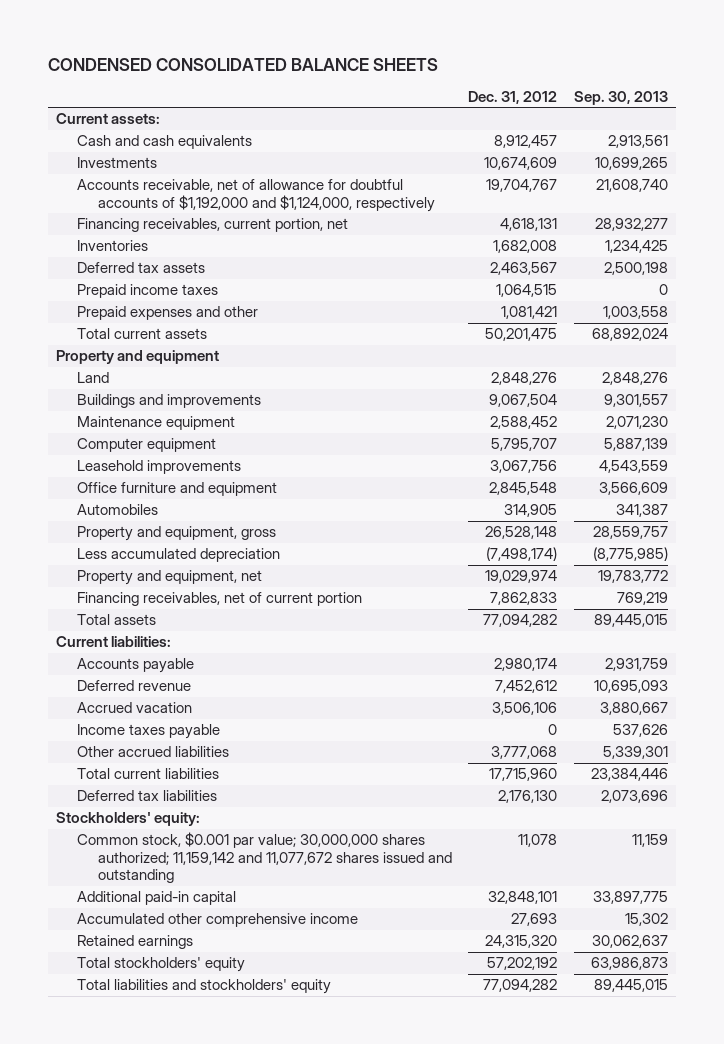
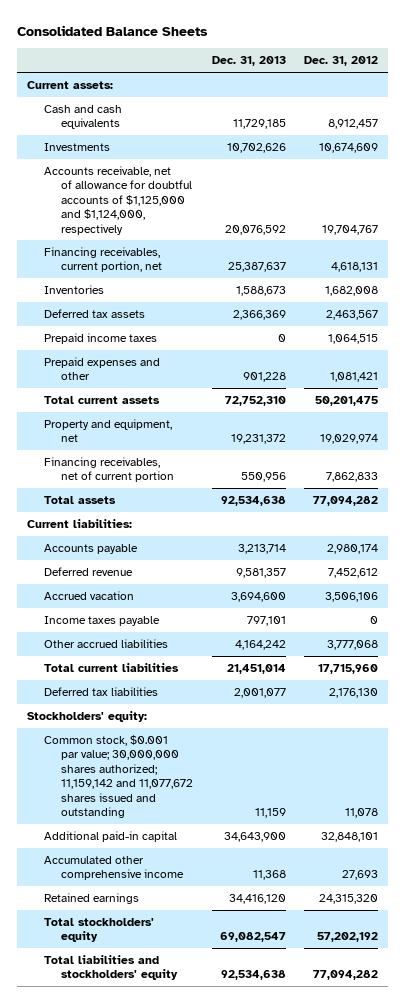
- CONDENSED CONSOLIDATED BALANCE SHEETS
+ Consolidated Balance Sheets
- | Dec. 31, 2012 | Sep. 30, 2013
+ | Dec. 31, 2013 | Dec. 31, 2012
- Accounts receivable, net of allowance for doubtful accounts of $1,192,000 and $1,124,000, respectively | 19,704,767 | 21,608,740
+ Accounts receivable, net of allowance for doubtful accounts of $1,125,000 and $1,124,000, respectively | 20,076,592 | 19,704,767
- Property and equipment
- Land | 2,848,276 | 2,848,276
- Buildings and improvements | 9,067,504 | 9,301,557
- Maintenance equipment | 2,588,452 | 2,071,230
- Computer equipment | 5,795,707 | 5,887,139
- Leasehold improvements | 3,067,756 | 4,543,559
- Office furniture and equipment | 2,845,548 | 3,566,609
- Automobiles | 314,905 | 341,387
- Property and equipment, gross | 26,528,148 | 28,559,757
- Less accumulated depreciation | (7,498,174) | (8,775,985)

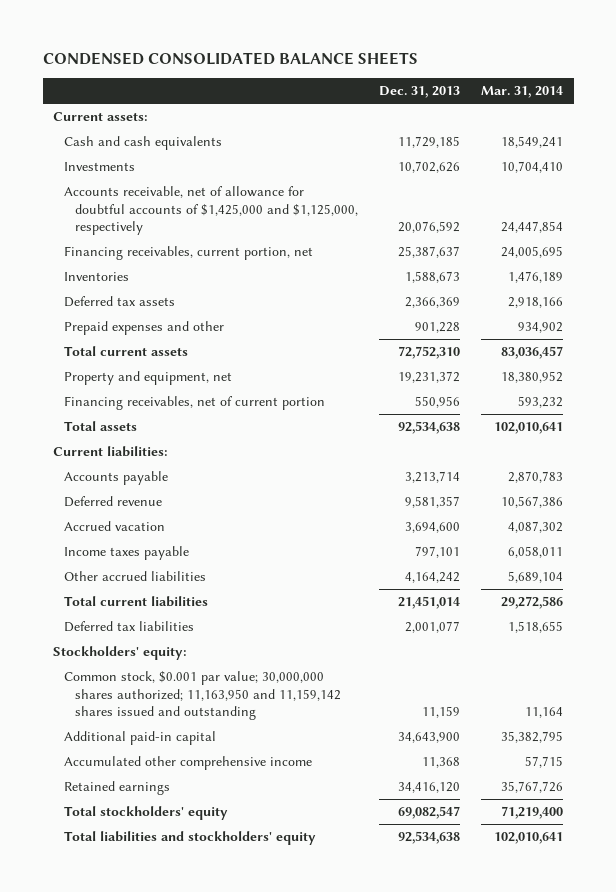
- Consolidated Balance Sheets
+ CONDENSED CONSOLIDATED BALANCE SHEETS
- | Dec. 31, 2013 | Dec. 31, 2012
+ | Dec. 31, 2013 | Mar. 31, 2014
- Accounts receivable, net of allowance for doubtful accounts of $1,125,000 and $1,124,000, respectively | 20,076,592 | 19,704,767
+ Accounts receivable, net of allowance for doubtful accounts of $1,425,000 and $1,125,000, respectively | 20,076,592 | 24,447,854
- Prepaid income taxes | 0 | 1,064,515
- Common stock, $0.001 par value; 30,000,000 shares authorized; 11,159,142 and 11,077,672 shares issued and outstanding | 11,159 | 11,078
+ Common stock, $0.001 par value; 30,000,000 shares authorized; 11,163,950 and 11,159,142 shares issued and outstanding | 11,159 | 11,164

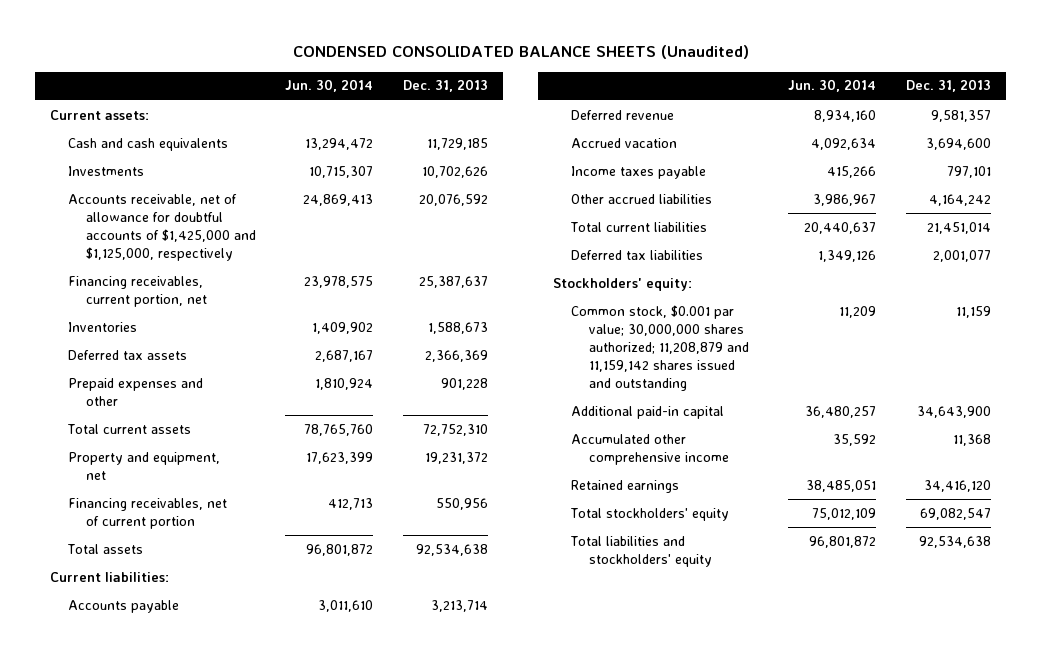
- CONDENSED CONSOLIDATED BALANCE SHEETS
+ CONDENSED CONSOLIDATED BALANCE SHEETS (Unaudited)
- | Dec. 31, 2013 | Mar. 31, 2014
+ | Jun. 30, 2014 | Dec. 31, 2013
- Common stock, $0.001 par value; 30,000,000 shares authorized; 11,163,950 and 11,159,142 shares issued and outstanding | 11,159 | 11,164
+ Common stock, $0.001 par value; 30,000,000 shares authorized; 11,208,879 and 11,159,142 shares issued and outstanding | 11,209 | 11,159

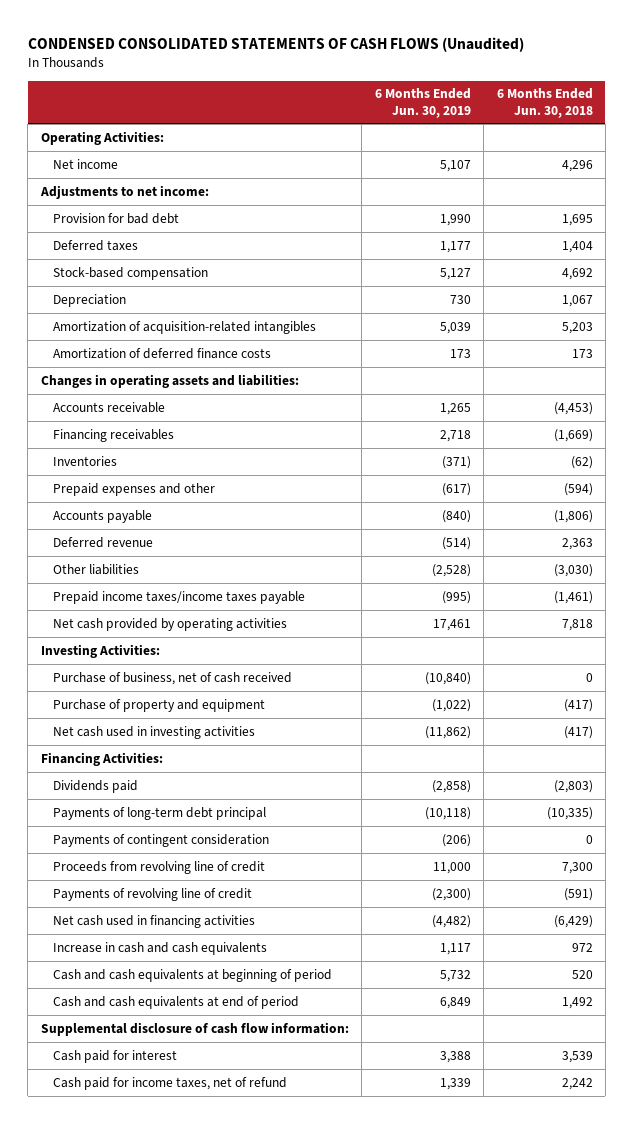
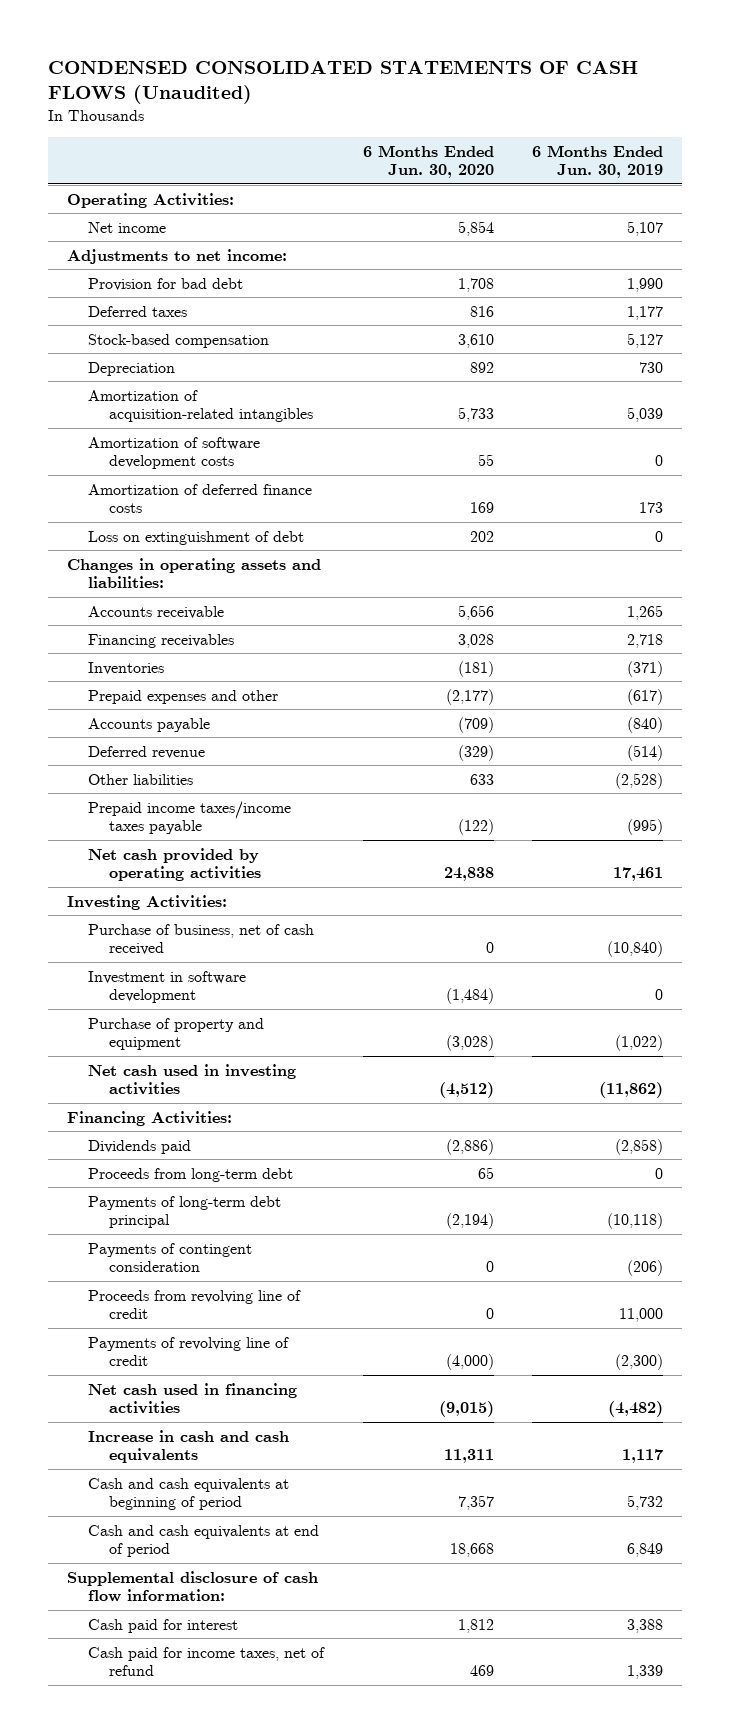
- | 6 Months Ended Jun. 30, 2019 | 6 Months Ended Jun. 30, 2018
+ | 6 Months Ended Jun. 30, 2020 | 6 Months Ended Jun. 30, 2019
+ Amortization of software development costs | 55 | 0
+ Loss on extinguishment of debt | 202 | 0
+ Investment in software development | (1,484) | 0
+ Proceeds from long-term debt | 65 | 0

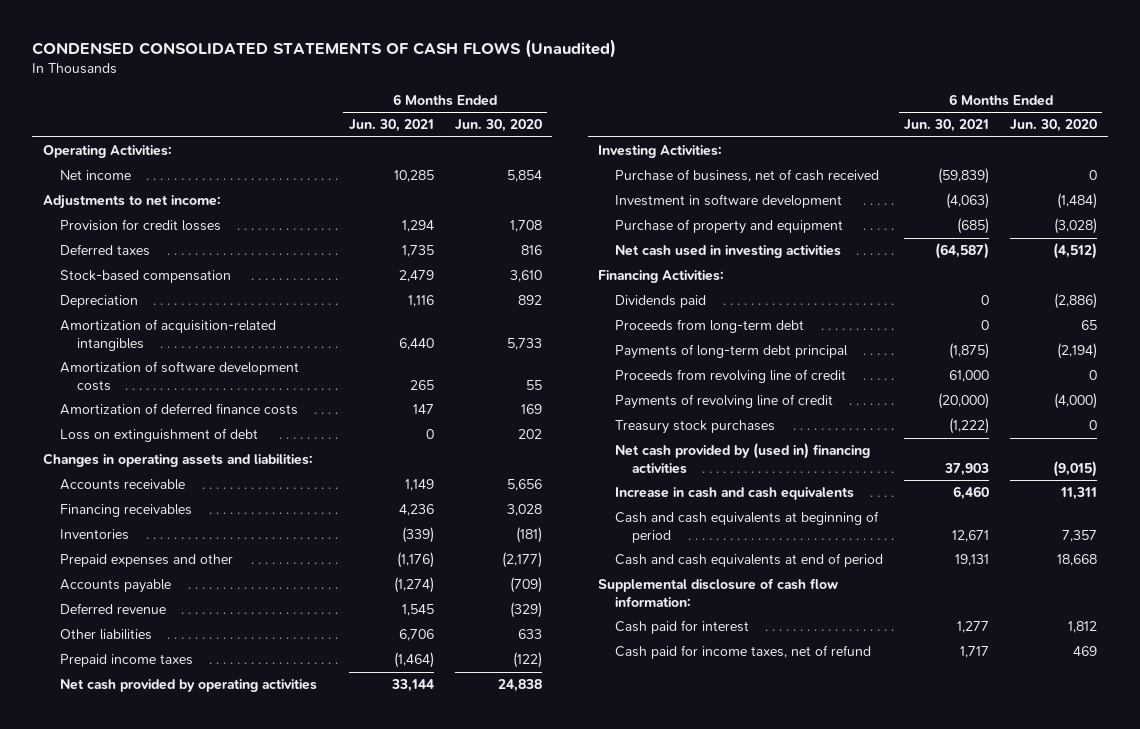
- | 6 Months Ended Jun. 30, 2020 | 6 Months Ended Jun. 30, 2019
+ | 6 Months Ended Jun. 30, 2021 | 6 Months Ended Jun. 30, 2020
- Provision for bad debt | 1,708 | 1,990
+ Provision for credit losses | 1,294 | 1,708
- Prepaid income taxes/income taxes payable | (122) | (995)
+ Prepaid income taxes | (1,464) | (122)
- Payments of contingent consideration | 0 | (206)
- Net cash used in financing activities | (9,015) | (4,482)
+ Treasury stock purchases | (1,222) | 0
+ Net cash provided by (used in) financing activities | 37,903 | (9,015)

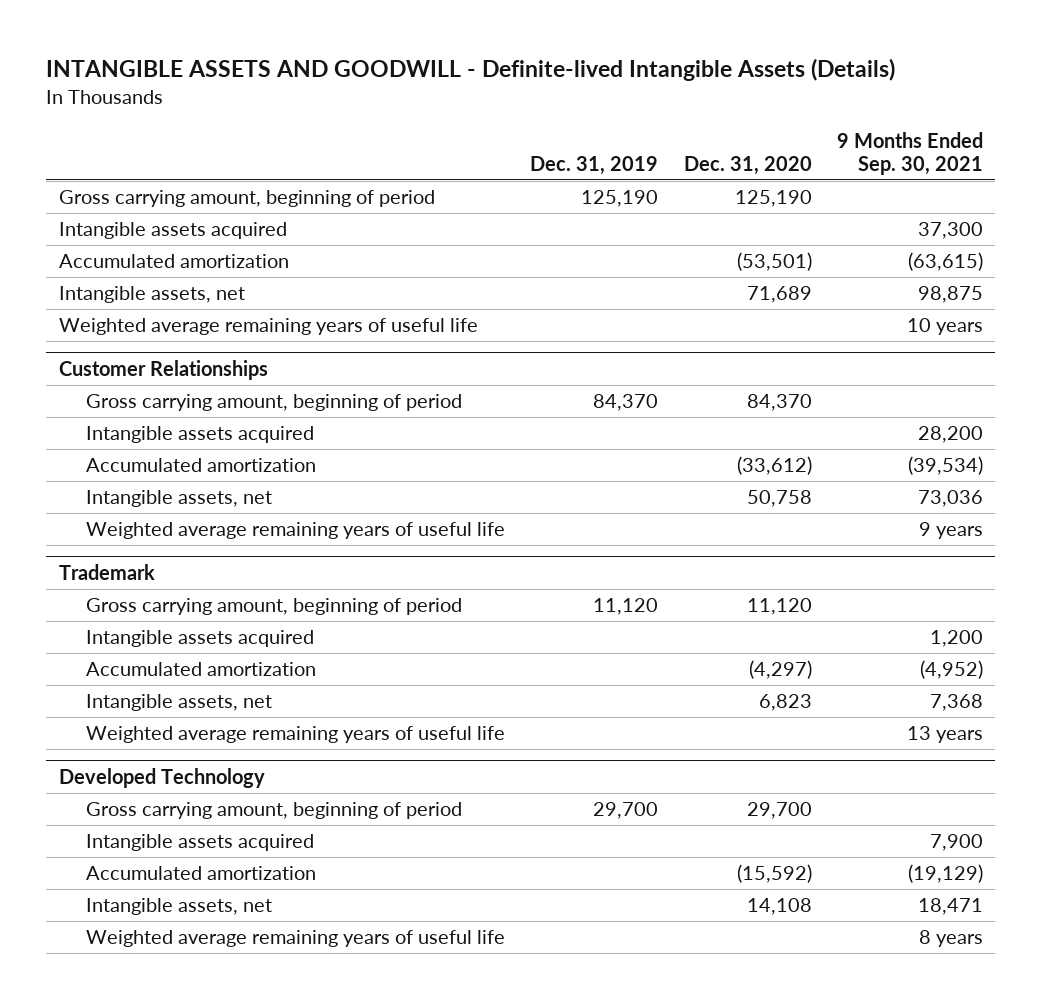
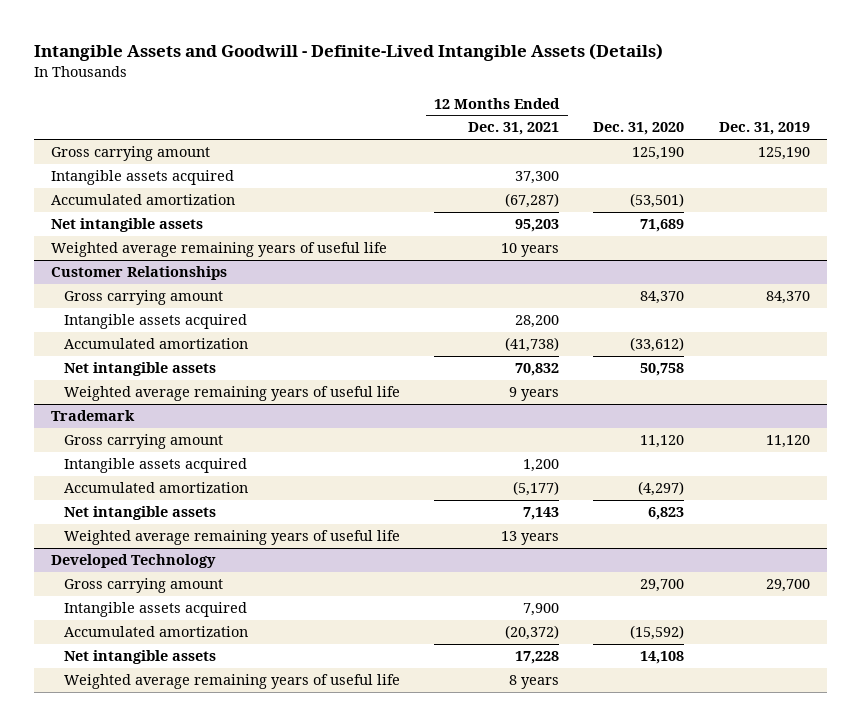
- INTANGIBLE ASSETS AND GOODWILL - Definite-lived Intangible Assets (Details)
+ Intangible Assets and Goodwill - Definite-Lived Intangible Assets (Details)
- | Dec. 31, 2019 | Dec. 31, 2020 | 9 Months Ended Sep. 30, 2021
+ | 12 Months Ended Dec. 31, 2021 | Dec. 31, 2020 | Dec. 31, 2019
- Gross carrying amount, beginning of period | 125,190 | 125,190 |
+ Gross carrying amount | | 125,190 | 125,190
- Intangible assets, net | | 71,689 | 98,875
+ Net intangible assets | 95,203 | 71,689 |
@ Customer Relationships
- Gross carrying amount, beginning of period | 84,370 | 84,370 |
+ Gross carrying amount | | 84,370 | 84,370
- Intangible assets, net | | 50,758 | 73,036
+ Net intangible assets | 70,832 | 50,758 |
@ Trademark
- Gross carrying amount, beginning of period | 11,120 | 11,120 |
+ Gross carrying amount | | 11,120 | 11,120
- Intangible assets, net | | 6,823 | 7,368
+ Net intangible assets | 7,143 | 6,823 |
@ Developed Technology
- Gross carrying amount, beginning of period | 29,700 | 29,700 |
+ Gross carrying amount | | 29,700 | 29,700
- Intangible assets, net | | 14,108 | 18,471
+ Net intangible assets | 17,228 | 14,108 |

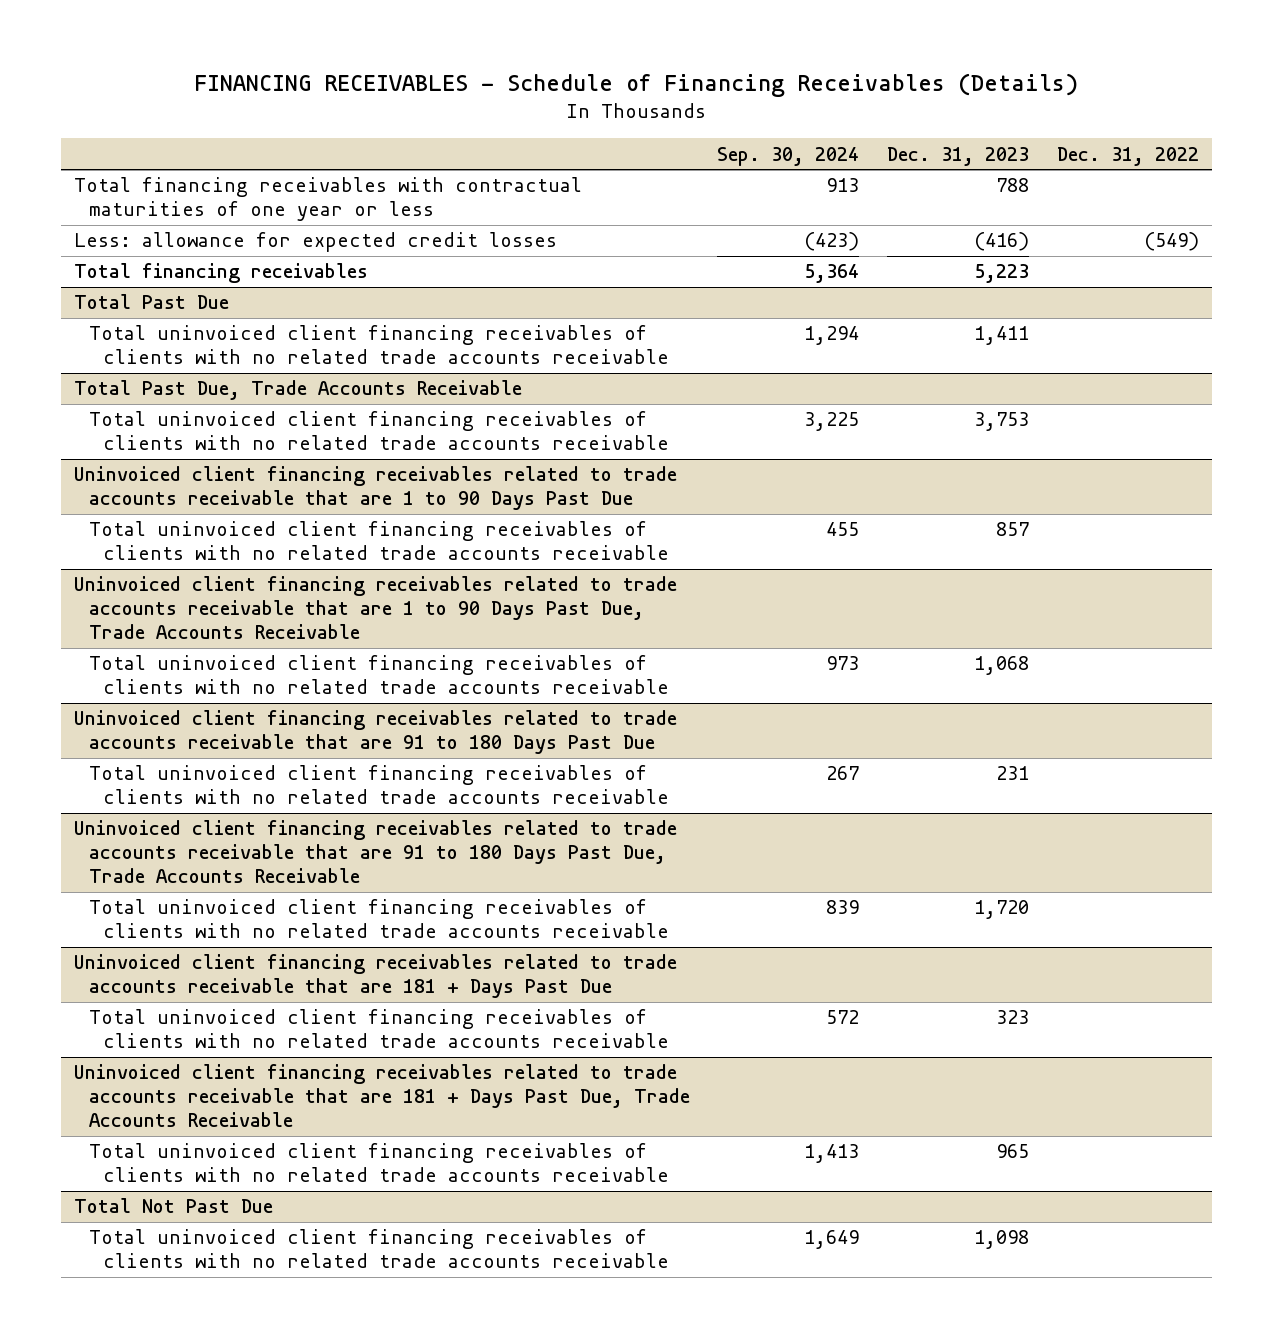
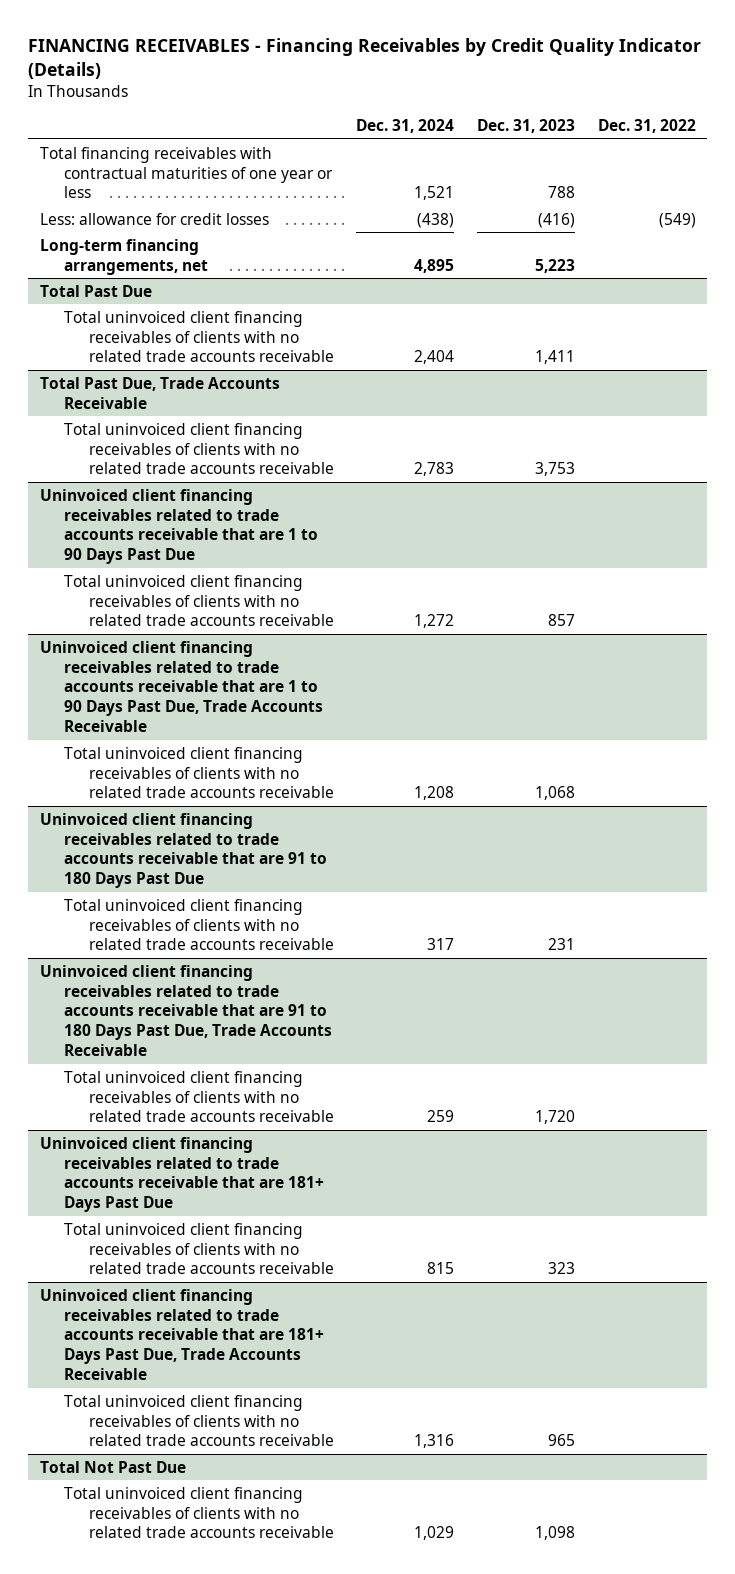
- FINANCING RECEIVABLES - Schedule of Financing Receivables (Details)
+ FINANCING RECEIVABLES - Financing Receivables by Credit Quality Indicator (Details)
- | Sep. 30, 2024 | Dec. 31, 2023 | Dec. 31, 2022
+ | Dec. 31, 2024 | Dec. 31, 2023 | Dec. 31, 2022
- Less: allowance for expected credit losses | (423) | (416) | (549)
- Total financing receivables | 5,364 | 5,223 |
+ Less: allowance for credit losses | (438) | (416) | (549)
+ Long-term financing arrangements, net | 4,895 | 5,223 |
- Uninvoiced client financing receivables related to trade accounts receivable that are 181 + Days Past Due
+ Uninvoiced client financing receivables related to trade accounts receivable that are 181+ Days Past Due
- Uninvoiced client financing receivables related to trade accounts receivable that are 181 + Days Past Due, Trade Accounts Receivable
+ Uninvoiced client financing receivables related to trade accounts receivable that are 181+ Days Past Due, Trade Accounts Receivable

